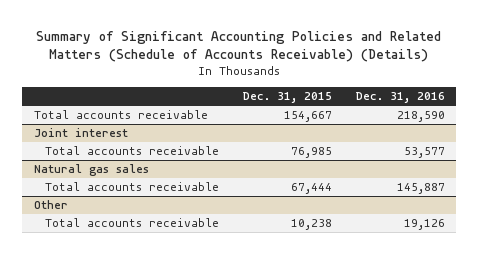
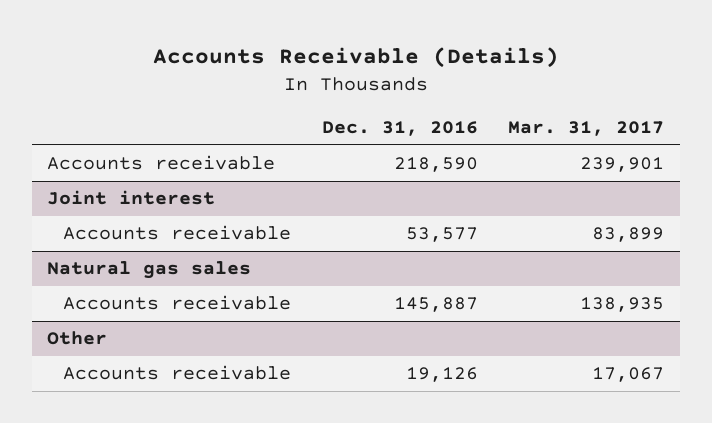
- Summary of Significant Accounting Policies and Related Matters (Schedule of Accounts Receivable) (Details)
+ Accounts Receivable (Details)
- | Dec. 31, 2015 | Dec. 31, 2016
+ | Dec. 31, 2016 | Mar. 31, 2017
- Total accounts receivable | 154,667 | 218,590
+ Accounts receivable | 218,590 | 239,901
@ Joint interest
- Total accounts receivable | 76,985 | 53,577
+ Accounts receivable | 53,577 | 83,899
@ Natural gas sales
- Total accounts receivable | 67,444 | 145,887
+ Accounts receivable | 145,887 | 138,935
@ Other
- Total accounts receivable | 10,238 | 19,126
+ Accounts receivable | 19,126 | 17,067

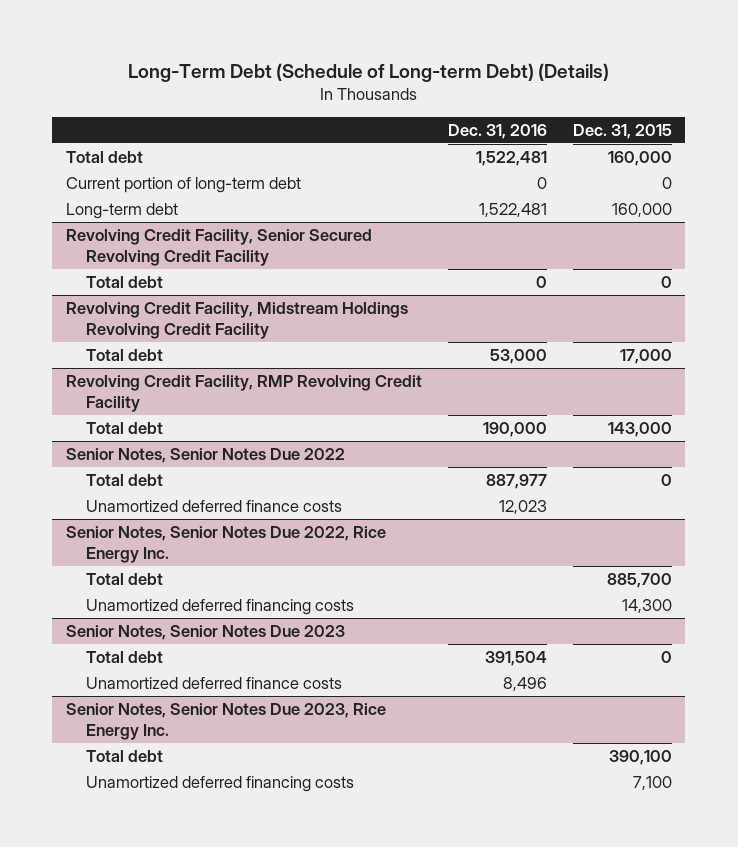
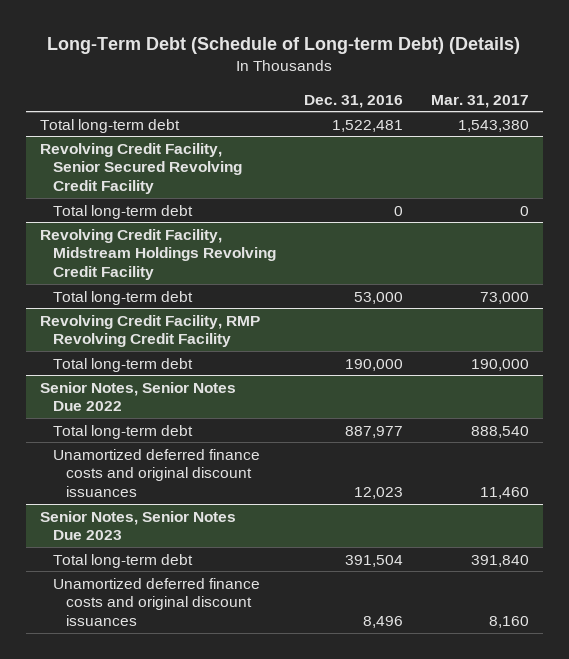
- | Dec. 31, 2016 | Dec. 31, 2015
+ | Dec. 31, 2016 | Mar. 31, 2017
- Total debt | 1,522,481 | 160,000
- Current portion of long-term debt | 0 | 0
- Long-term debt | 1,522,481 | 160,000
+ Total long-term debt | 1,522,481 | 1,543,380
@ Revolving Credit Facility, Senior Secured Revolving Credit Facility
- Total debt | 0 | 0
+ Total long-term debt | 0 | 0
@ Revolving Credit Facility, Midstream Holdings Revolving Credit Facility
- Total debt | 53,000 | 17,000
+ Total long-term debt | 53,000 | 73,000
@ Revolving Credit Facility, RMP Revolving Credit Facility
- Total debt | 190,000 | 143,000
+ Total long-term debt | 190,000 | 190,000
@ Senior Notes, Senior Notes Due 2022
- Total debt | 887,977 | 0
- Unamortized deferred finance costs | 12,023 |
- Senior Notes, Senior Notes Due 2022, Rice Energy Inc.
- Total debt | | 885,700
- Unamortized deferred financing costs | | 14,300
@ Senior Notes, Senior Notes Due 2022
+ Total long-term debt | 887,977 | 888,540
+ Unamortized deferred finance costs and original discount issuances | 12,023 | 11,460
@ Senior Notes, Senior Notes Due 2023
- Total debt | 391,504 | 0
- Unamortized deferred finance costs | 8,496 |
- Senior Notes, Senior Notes Due 2023, Rice Energy Inc.
- Total debt | | 390,100
- Unamortized deferred financing costs | | 7,100
@ Senior Notes, Senior Notes Due 2023
+ Total long-term debt | 391,504 | 391,840
+ Unamortized deferred finance costs and original discount issuances | 8,496 | 8,160

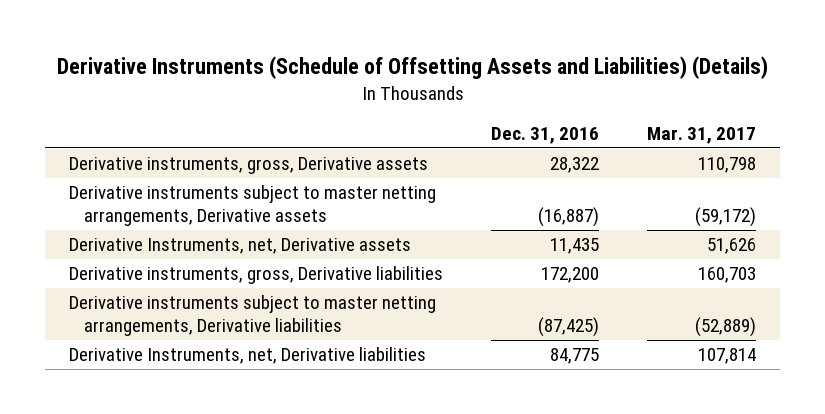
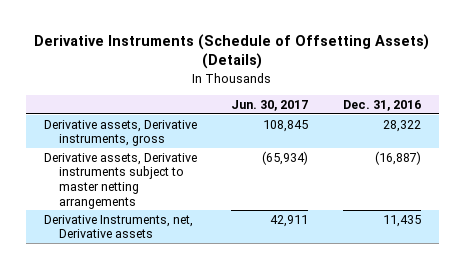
- Derivative Instruments (Schedule of Offsetting Assets and Liabilities) (Details)
+ Derivative Instruments (Schedule of Offsetting Assets) (Details)
- | Dec. 31, 2016 | Mar. 31, 2017
+ | Jun. 30, 2017 | Dec. 31, 2016
- Derivative instruments, gross, Derivative assets | 28,322 | 110,798
- Derivative instruments subject to master netting arrangements, Derivative assets | (16,887) | (59,172)
+ Derivative assets, Derivative instruments, gross | 108,845 | 28,322
+ Derivative assets, Derivative instruments subject to master netting arrangements | (65,934) | (16,887)
- Derivative instruments, gross, Derivative liabilities | 172,200 | 160,703
- Derivative instruments subject to master netting arrangements, Derivative liabilities | (87,425) | (52,889)
- Derivative Instruments, net, Derivative liabilities | 84,775 | 107,814

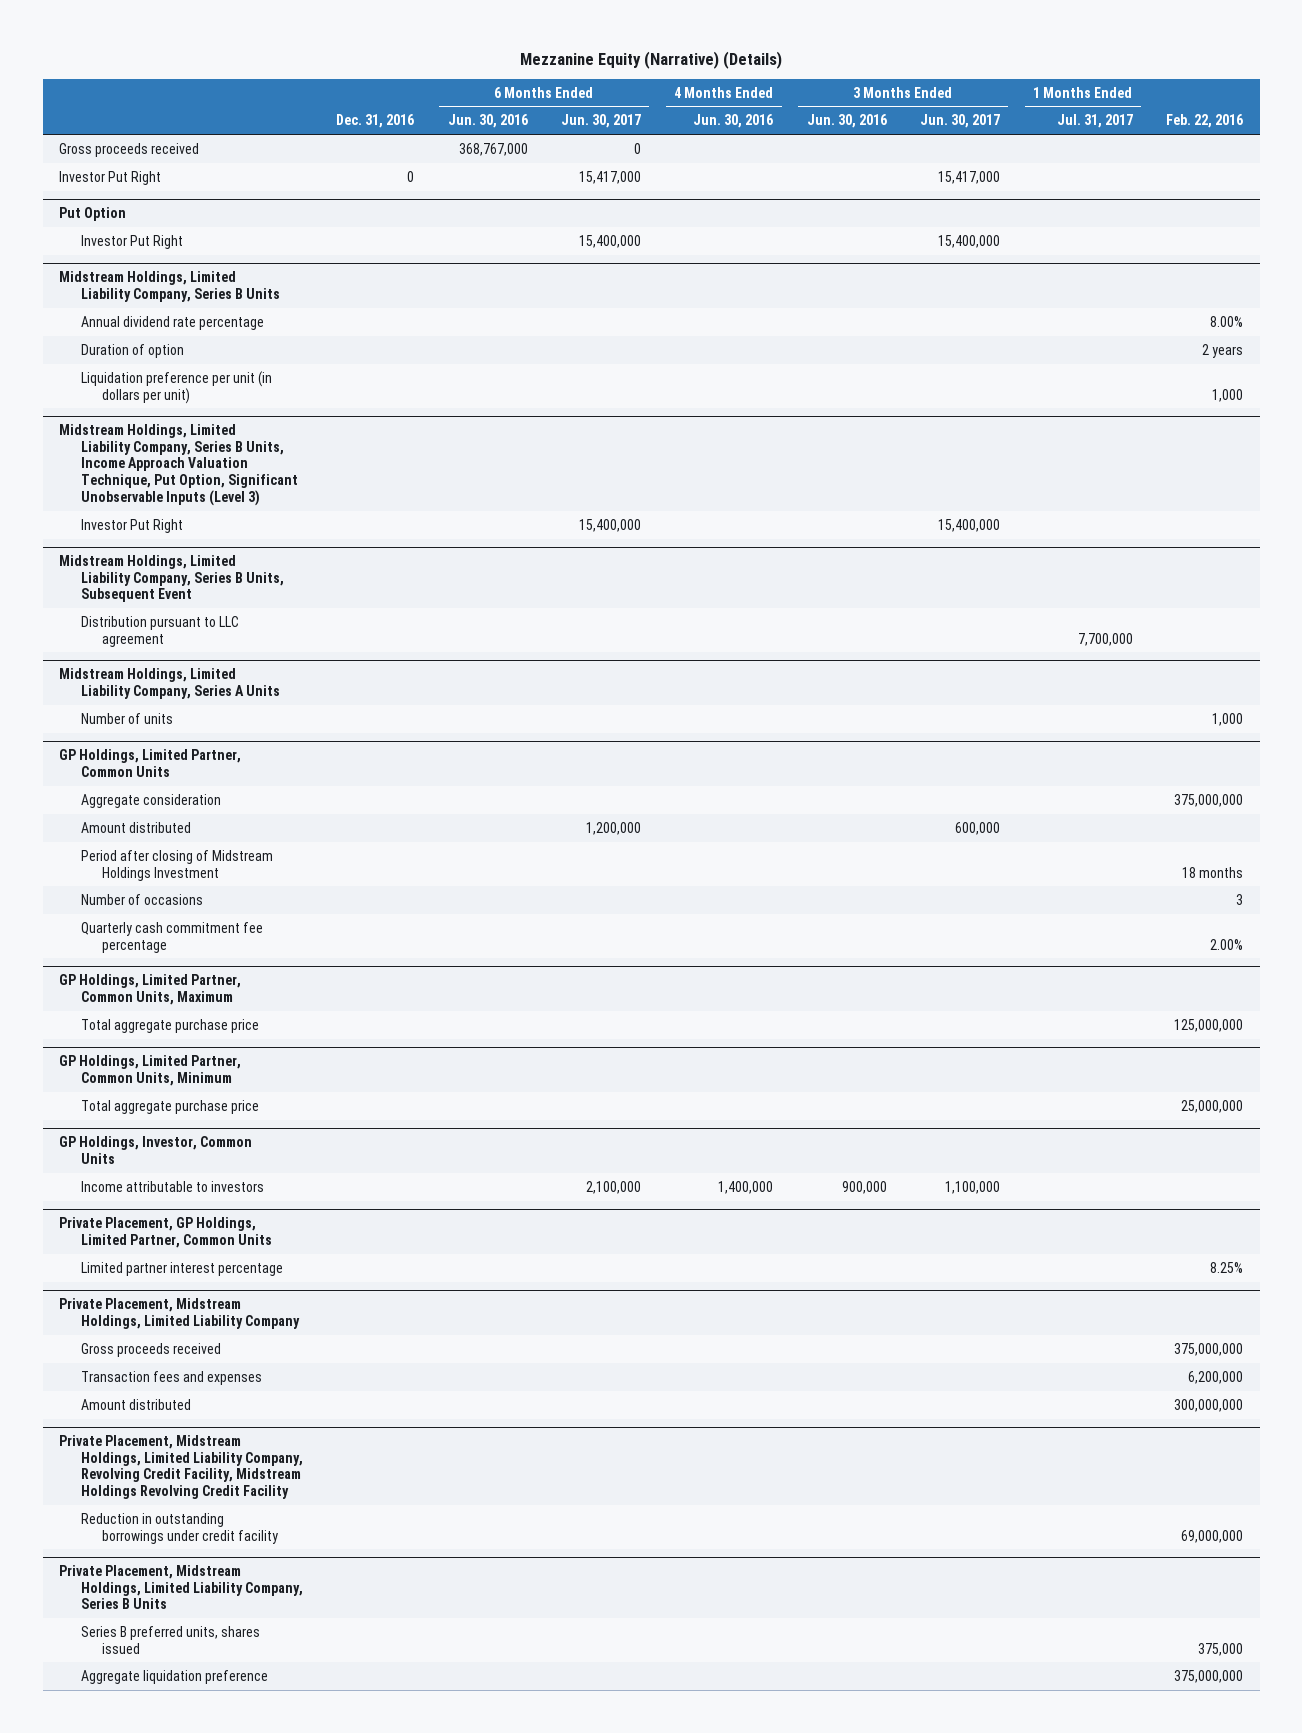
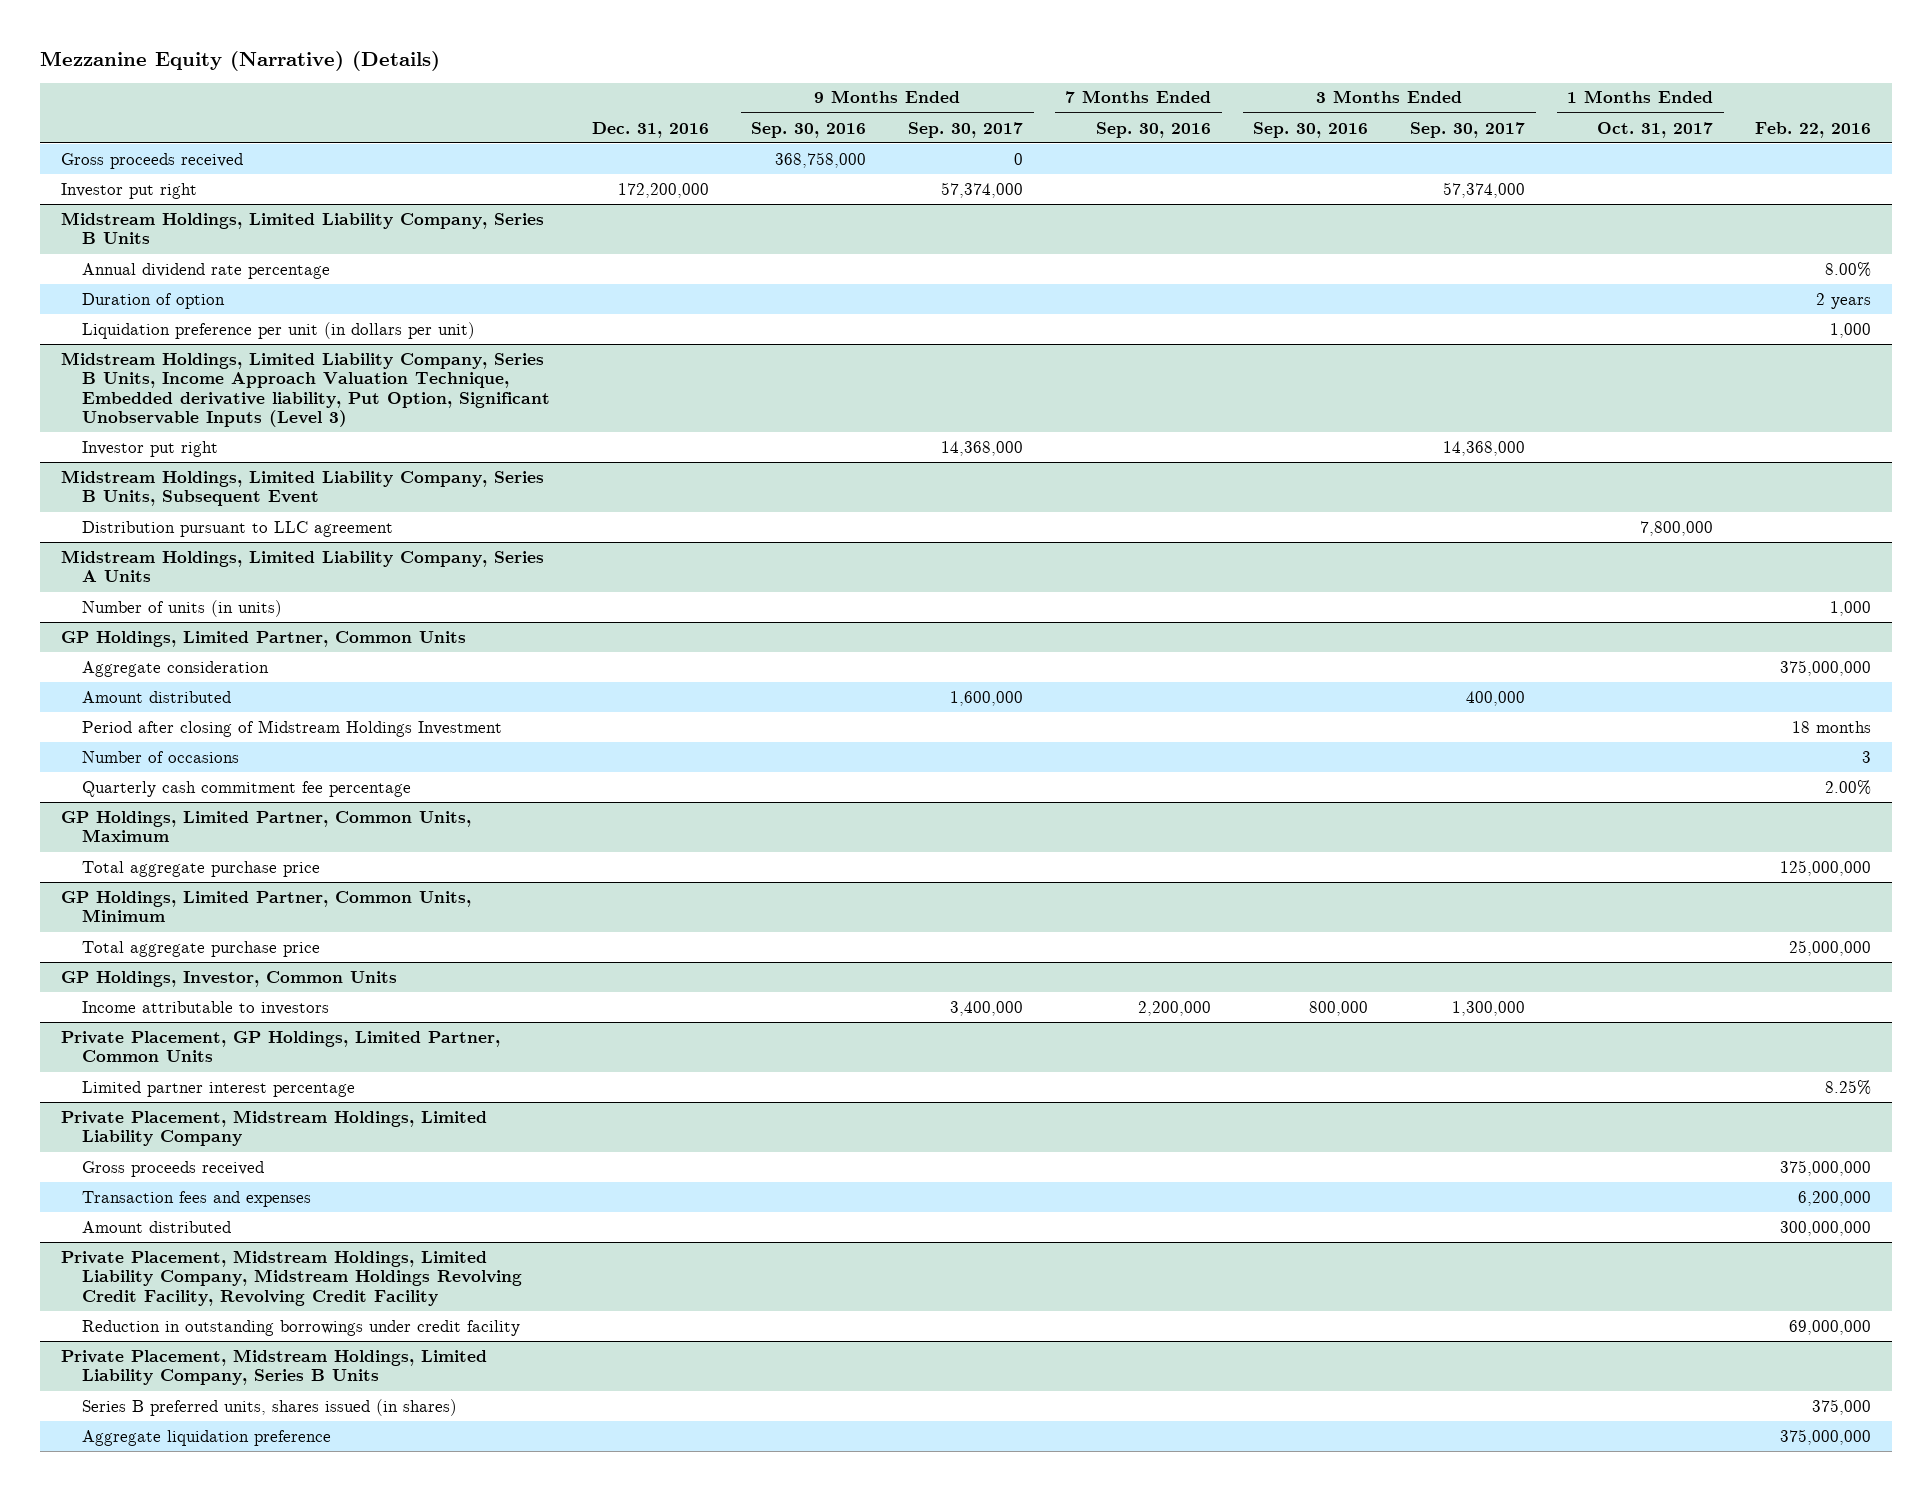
- | Dec. 31, 2016 | 6 Months Ended Jun. 30, 2016 | 6 Months Ended Jun. 30, 2017 | 4 Months Ended Jun. 30, 2016 | 3 Months Ended Jun. 30, 2016 | 3 Months Ended Jun. 30, 2017 | 1 Months Ended Jul. 31, 2017 | Feb. 22, 2016
+ | Dec. 31, 2016 | 9 Months Ended Sep. 30, 2016 | 9 Months Ended Sep. 30, 2017 | 7 Months Ended Sep. 30, 2016 | 3 Months Ended Sep. 30, 2016 | 3 Months Ended Sep. 30, 2017 | 1 Months Ended Oct. 31, 2017 | Feb. 22, 2016
- Investor Put Right | 0 | | 15,417,000 | | | 15,417,000 | |
- Put Option
- Investor Put Right | | | 15,400,000 | | | 15,400,000 | |
+ Investor put right | 172,200,000 | | 57,374,000 | | | 57,374,000 | |
- Midstream Holdings, Limited Liability Company, Series B Units, Income Approach Valuation Technique, Put Option, Significant Unobservable Inputs (Level 3)
- Investor Put Right | | | 15,400,000 | | | 15,400,000 | |
+ Midstream Holdings, Limited Liability Company, Series B Units, Income Approach Valuation Technique, Embedded derivative liability, Put Option, Significant Unobservable Inputs (Level 3)
+ Investor put right | | | 14,368,000 | | | 14,368,000 | |
@ Midstream Holdings, Limited Liability Company, Series A Units
- Number of units | | | | | | | | 1,000
+ Number of units (in units) | | | | | | | | 1,000
- Private Placement, Midstream Holdings, Limited Liability Company, Revolving Credit Facility, Midstream Holdings Revolving Credit Facility
+ Private Placement, Midstream Holdings, Limited Liability Company, Midstream Holdings Revolving Credit Facility, Revolving Credit Facility
@ Private Placement, Midstream Holdings, Limited Liability Company, Series B Units
- Series B preferred units, shares issued | | | | | | | | 375,000
+ Series B preferred units, shares issued (in shares) | | | | | | | | 375,000

